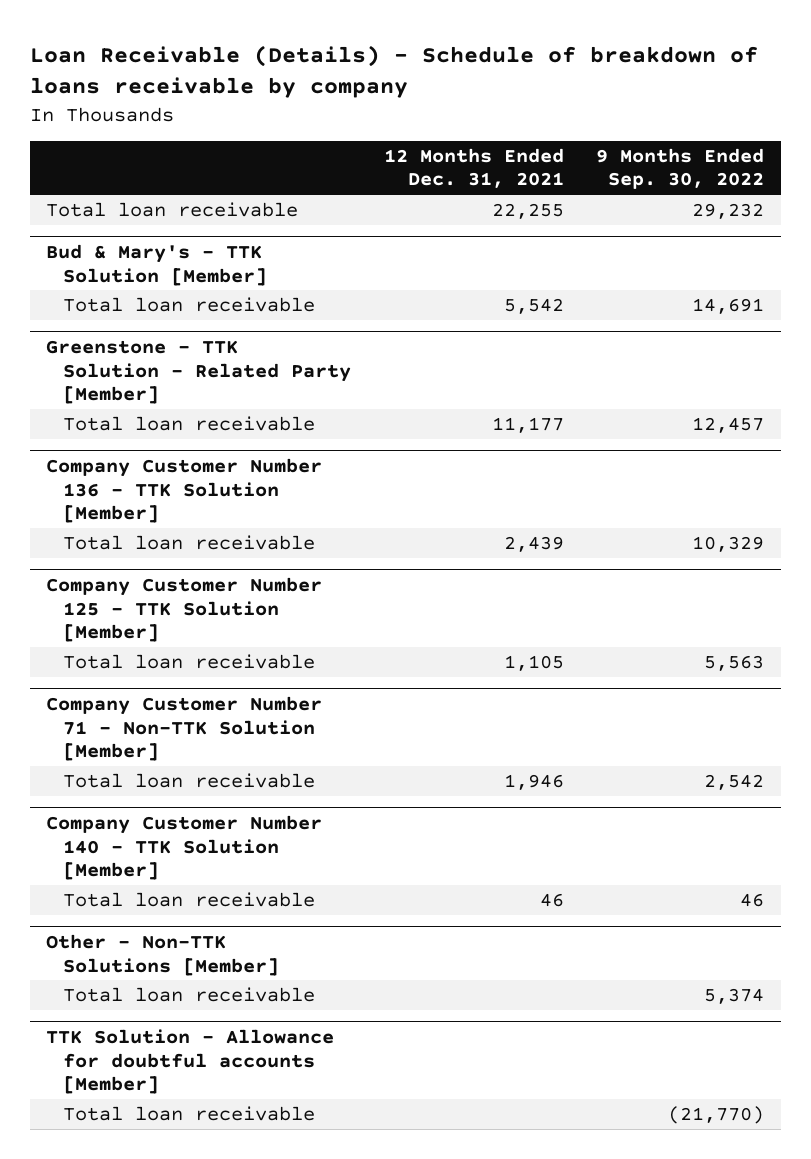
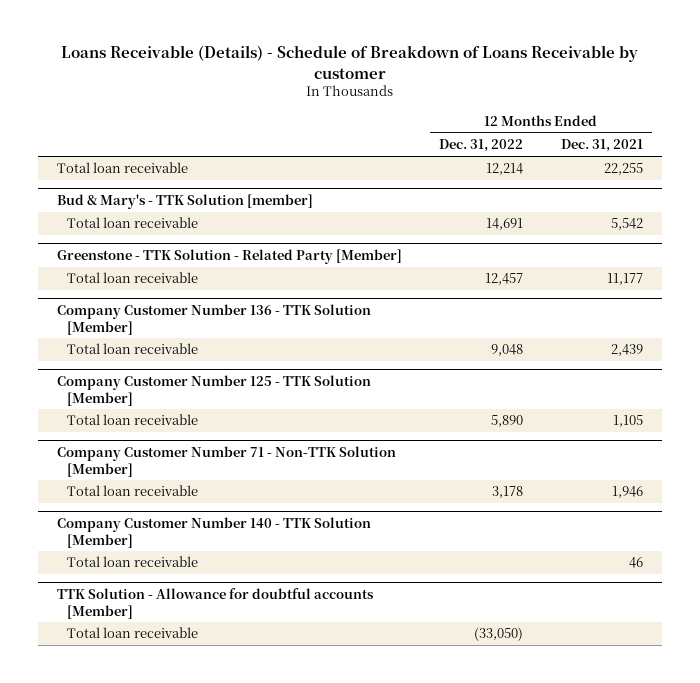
- Loan Receivable (Details) - Schedule of breakdown of loans receivable by company
+ Loans Receivable (Details) - Schedule of Breakdown of Loans Receivable by customer
- | 12 Months Ended Dec. 31, 2021 | 9 Months Ended Sep. 30, 2022
+ | 12 Months Ended Dec. 31, 2022 | 12 Months Ended Dec. 31, 2021
- Bud & Mary's - TTK Solution [Member]
+ Bud & Mary's - TTK Solution [member]
- Other - Non-TTK Solutions [Member]
- Total loan receivable | | 5,374

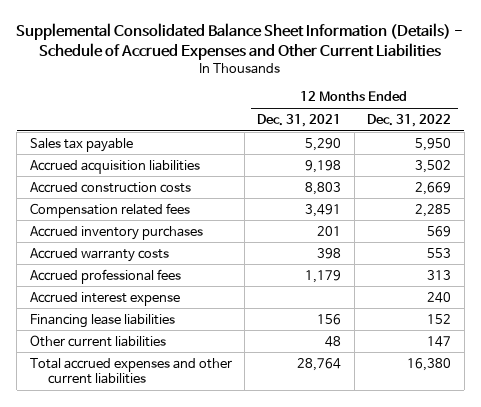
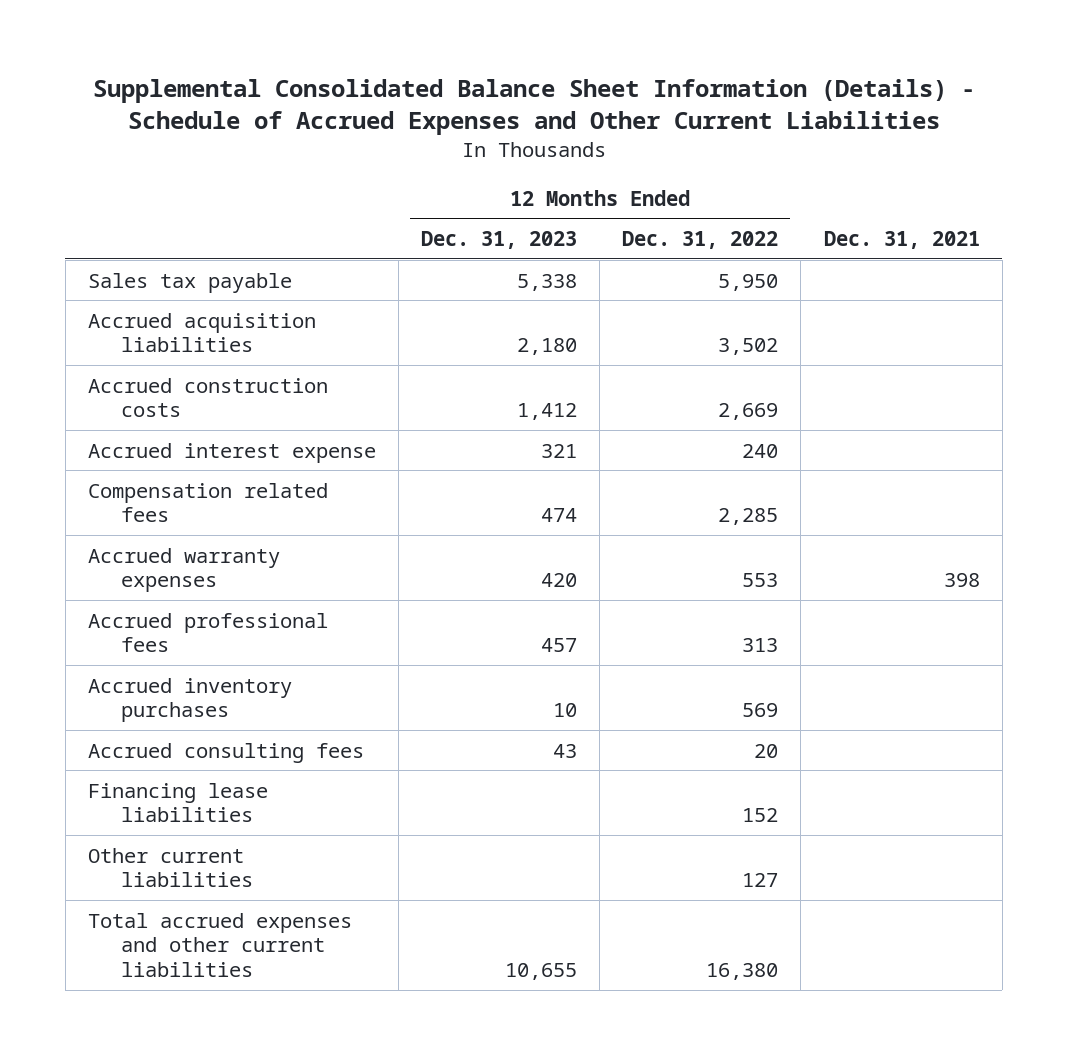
- | 12 Months Ended Dec. 31, 2021 | 12 Months Ended Dec. 31, 2022
+ | 12 Months Ended Dec. 31, 2023 | 12 Months Ended Dec. 31, 2022 | Dec. 31, 2021
moved up: Accrued interest expense | 321 | 240 |
- Accrued warranty costs | 398 | 553
+ Accrued warranty expenses | 420 | 553 | 398
moved down: Accrued inventory purchases | 10 | 569 |
+ Accrued consulting fees | 43 | 20 |
- Other current liabilities | 48 | 147
+ Other current liabilities | | 127 |

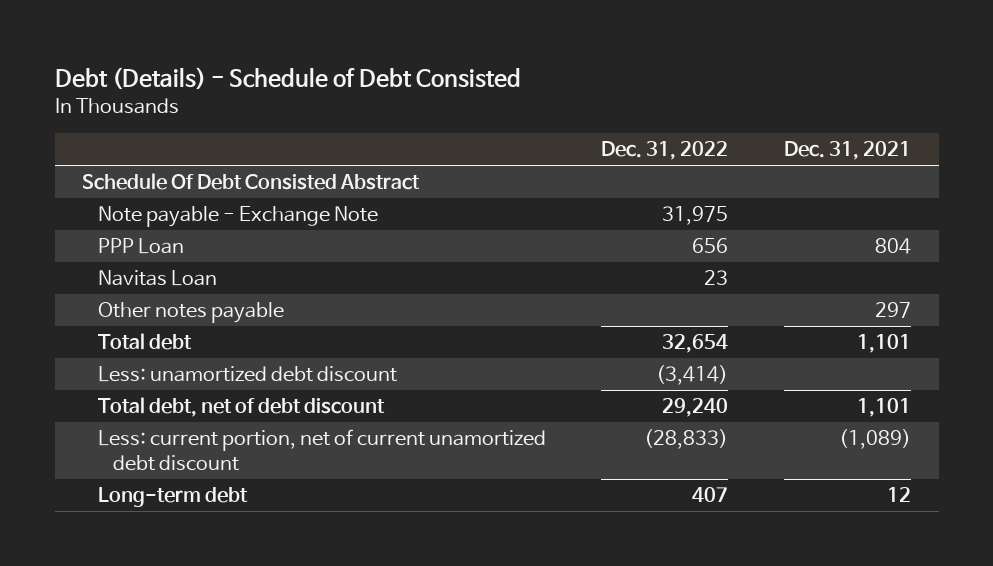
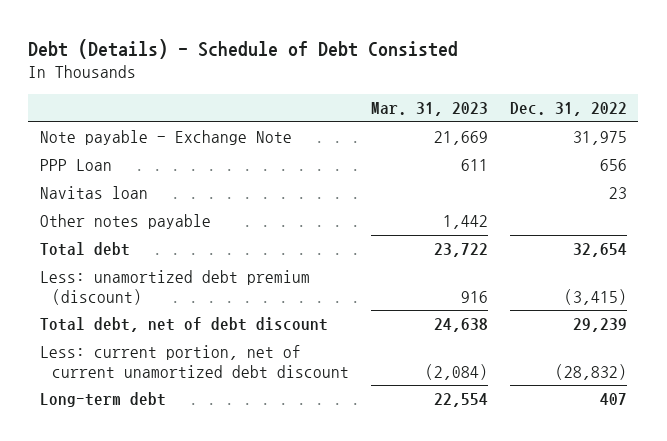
- | Dec. 31, 2022 | Dec. 31, 2021
+ | Mar. 31, 2023 | Dec. 31, 2022
- Schedule Of Debt Consisted Abstract
- Navitas Loan | 23 |
+ Navitas loan | | 23
- Less: unamortized debt discount | (3,414) |
- Total debt, net of debt discount | 29,240 | 1,101
- Less: current portion, net of current unamortized debt discount | (28,833) | (1,089)
+ Less: unamortized debt premium (discount) | 916 | (3,415)
+ Total debt, net of debt discount | 24,638 | 29,239
+ Less: current portion, net of current unamortized debt discount | (2,084) | (28,832)

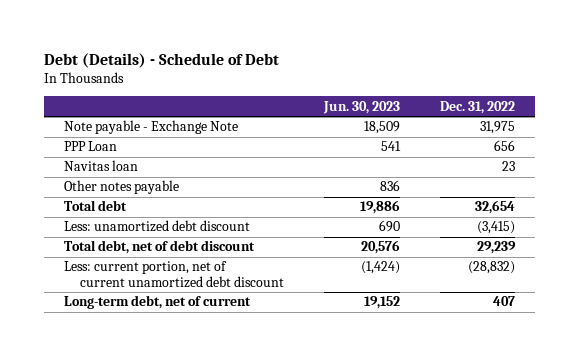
- Debt (Details) - Schedule of Debt Consisted
+ Debt (Details) - Schedule of Debt
- | Mar. 31, 2023 | Dec. 31, 2022
+ | Jun. 30, 2023 | Dec. 31, 2022
- Less: unamortized debt premium (discount) | 916 | (3,415)
+ Less: unamortized debt discount | 690 | (3,415)
- Long-term debt | 22,554 | 407
+ Long-term debt, net of current | 19,152 | 407

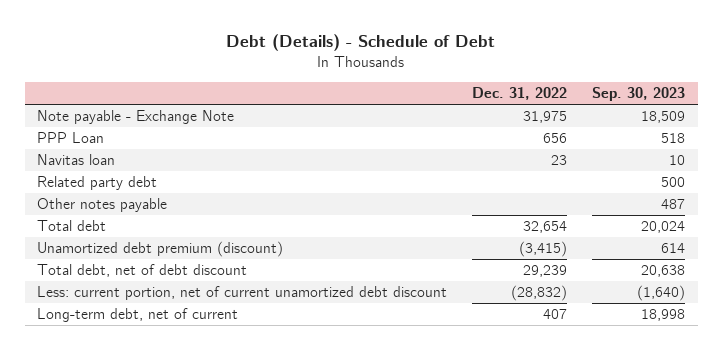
- | Jun. 30, 2023 | Dec. 31, 2022
+ | Dec. 31, 2022 | Sep. 30, 2023
+ Related party debt | | 500
- Less: unamortized debt discount | 690 | (3,415)
+ Unamortized debt premium (discount) | (3,415) | 614

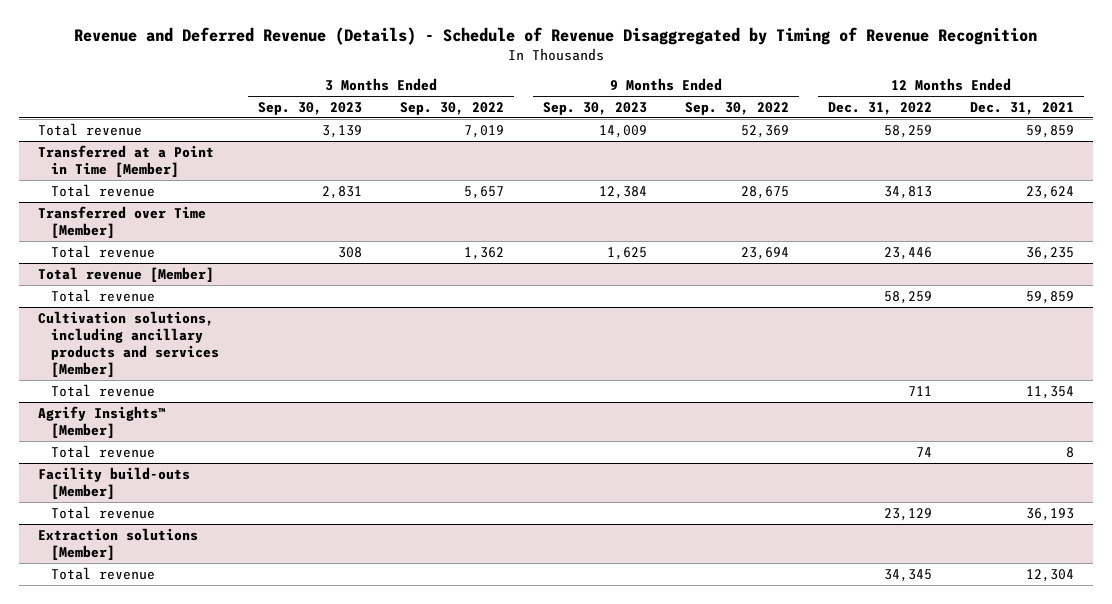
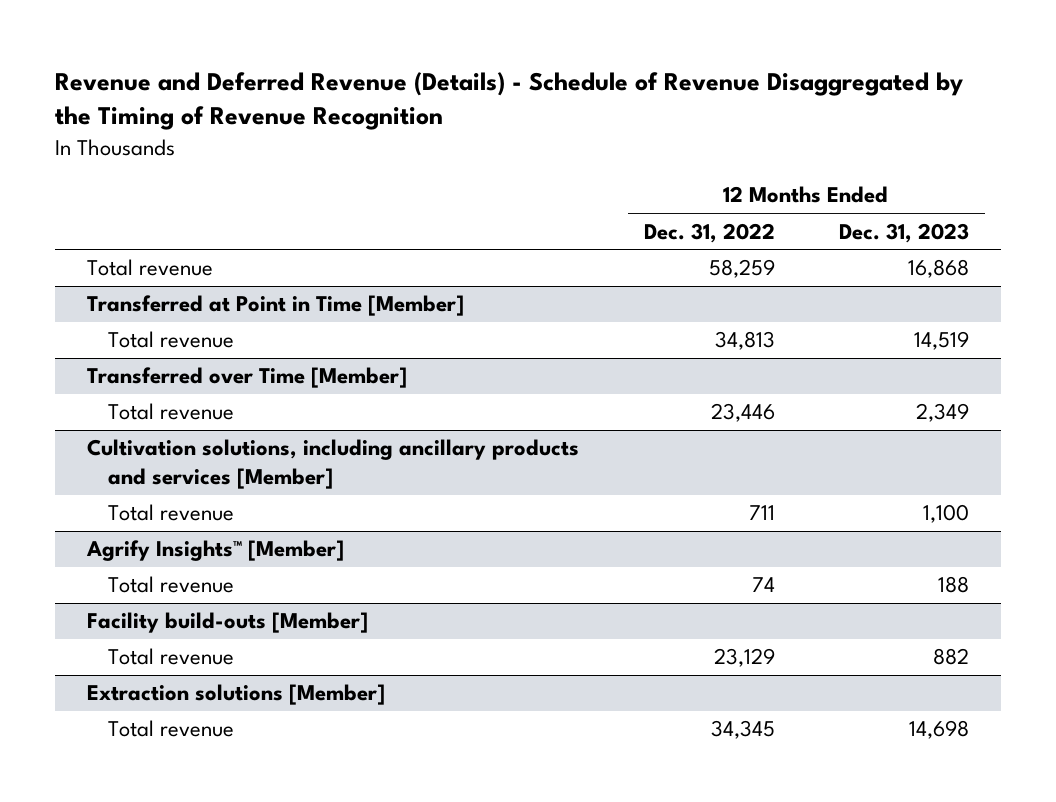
- Revenue and Deferred Revenue (Details) - Schedule of Revenue Disaggregated by Timing of Revenue Recognition
+ Revenue and Deferred Revenue (Details) - Schedule of Revenue Disaggregated by the Timing of Revenue Recognition
- | 3 Months Ended Sep. 30, 2023 | 3 Months Ended Sep. 30, 2022 | 9 Months Ended Sep. 30, 2023 | 9 Months Ended Sep. 30, 2022 | 12 Months Ended Dec. 31, 2022 | 12 Months Ended Dec. 31, 2021
+ | 12 Months Ended Dec. 31, 2022 | 12 Months Ended Dec. 31, 2023
- Transferred at a Point in Time [Member]
+ Transferred at Point in Time [Member]
- Total revenue [Member]
- Total revenue | | | | | 58,259 | 59,859

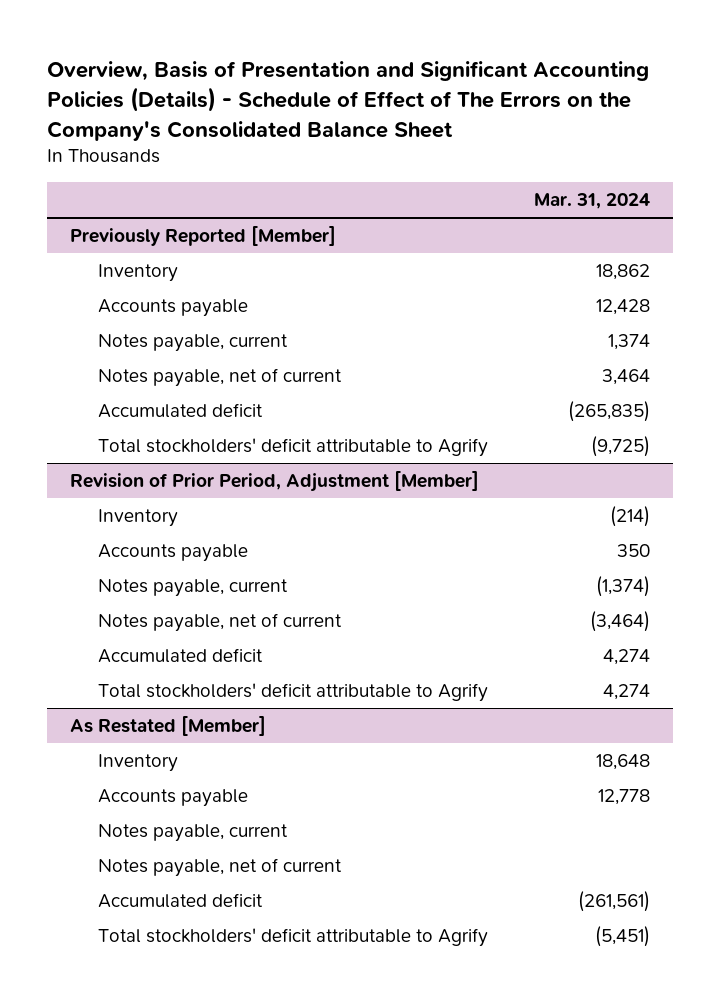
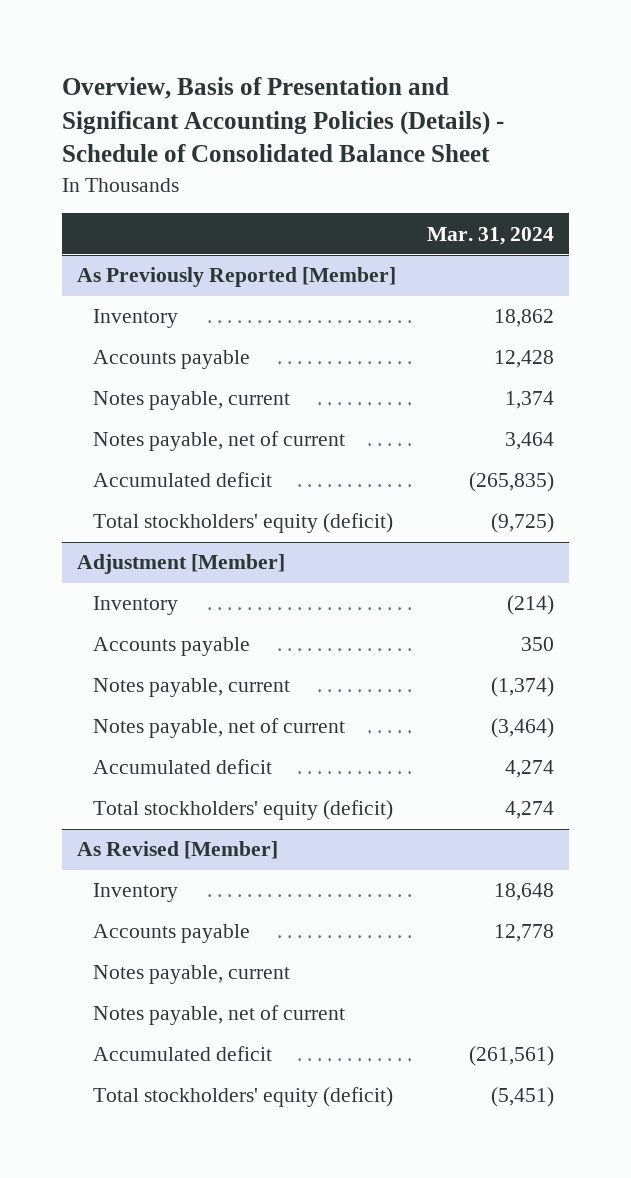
- Overview, Basis of Presentation and Significant Accounting Policies (Details) - Schedule of Effect of The Errors on the Company's Consolidated Balance Sheet
+ Overview, Basis of Presentation and Significant Accounting Policies (Details) - Schedule of Consolidated Balance Sheet
- Previously Reported [Member]
+ As Previously Reported [Member]
- Total stockholders' deficit attributable to Agrify | (9,725)
- Revision of Prior Period, Adjustment [Member]
+ Total stockholders' equity (deficit) | (9,725)
+ Adjustment [Member]
- Total stockholders' deficit attributable to Agrify | 4,274
- As Restated [Member]
+ Total stockholders' equity (deficit) | 4,274
+ As Revised [Member]
- Total stockholders' deficit attributable to Agrify | (5,451)
+ Total stockholders' equity (deficit) | (5,451)

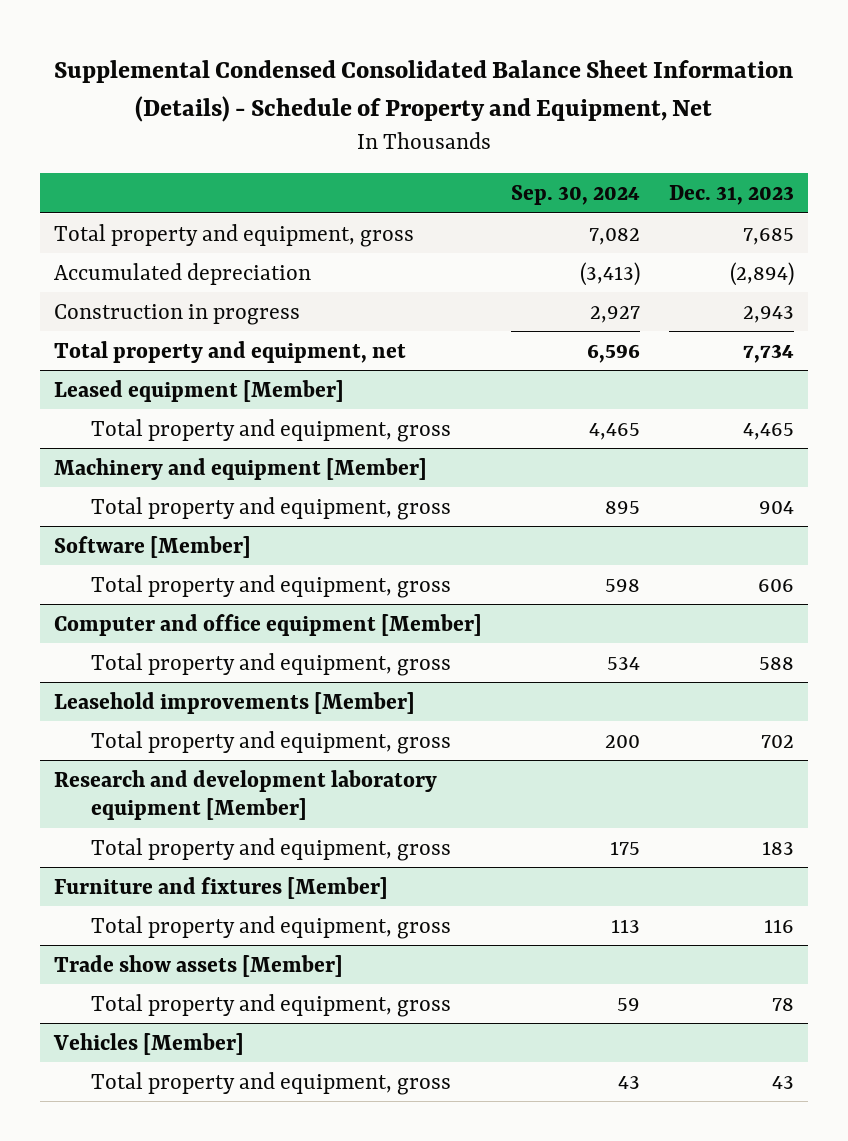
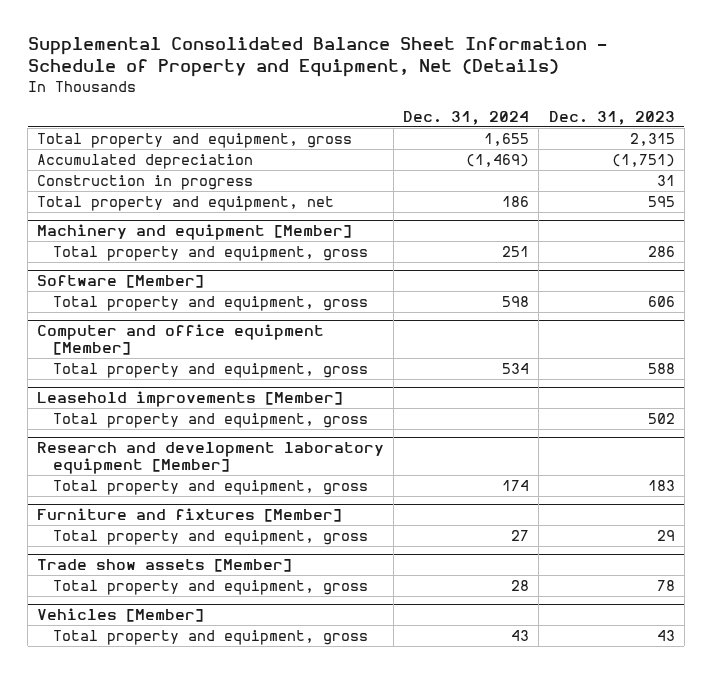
- Supplemental Condensed Consolidated Balance Sheet Information (Details) - Schedule of Property and Equipment, Net
+ Supplemental Consolidated Balance Sheet Information - Schedule of Property and Equipment, Net (Details)
- | Sep. 30, 2024 | Dec. 31, 2023
+ | Dec. 31, 2024 | Dec. 31, 2023
- Total property and equipment, gross | 7,082 | 7,685
- Accumulated depreciation | (3,413) | (2,894)
- Construction in progress | 2,927 | 2,943
- Total property and equipment, net | 6,596 | 7,734
- Leased equipment [Member]
- Total property and equipment, gross | 4,465 | 4,465
+ Total property and equipment, gross | 1,655 | 2,315
+ Accumulated depreciation | (1,469) | (1,751)
+ Construction in progress | | 31
+ Total property and equipment, net | 186 | 595
@ Machinery and equipment [Member]
- Total property and equipment, gross | 895 | 904
+ Total property and equipment, gross | 251 | 286
@ Leasehold improvements [Member]
- Total property and equipment, gross | 200 | 702
+ Total property and equipment, gross | | 502
@ Furniture and fixtures [Member]
- Total property and equipment, gross | 113 | 116
+ Total property and equipment, gross | 27 | 29

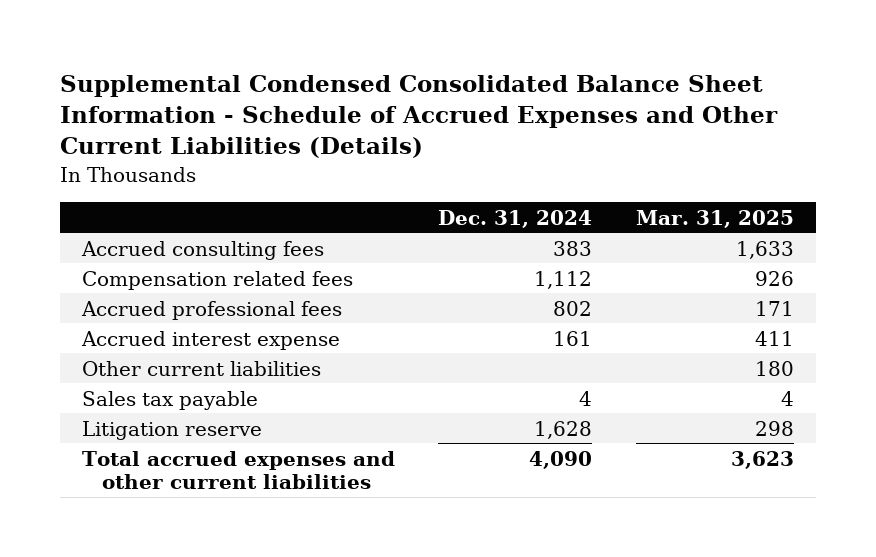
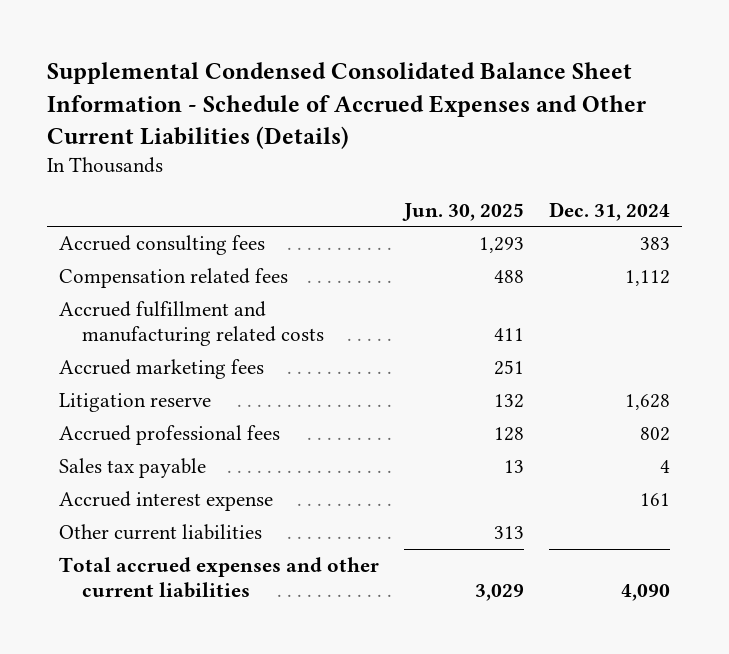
- | Dec. 31, 2024 | Mar. 31, 2025
+ | Jun. 30, 2025 | Dec. 31, 2024
+ Accrued fulfillment and manufacturing related costs | 411 |
+ Accrued marketing fees | 251 |
moved up: Litigation reserve | 132 | 1,628
moved up: Sales tax payable | 13 | 4

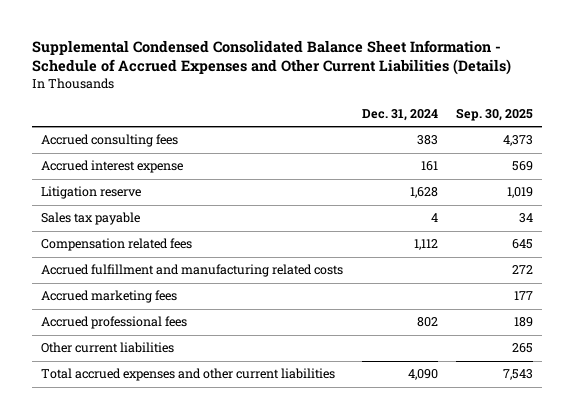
- | Jun. 30, 2025 | Dec. 31, 2024
+ | Dec. 31, 2024 | Sep. 30, 2025
moved up: Accrued interest expense | 161 | 569
moved up: Litigation reserve | 1,628 | 1,019
moved up: Sales tax payable | 4 | 34

